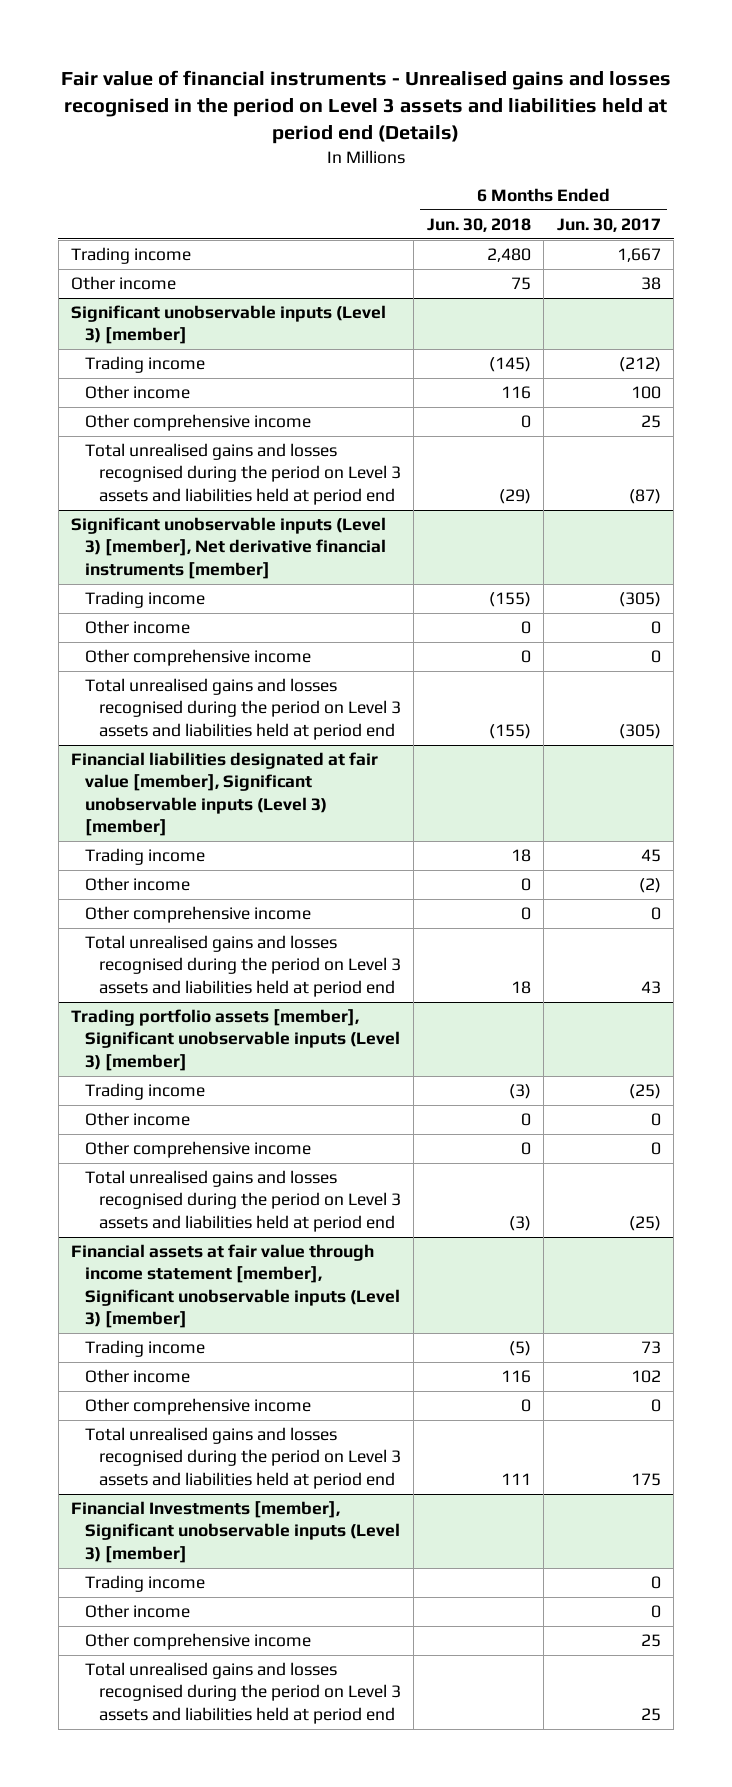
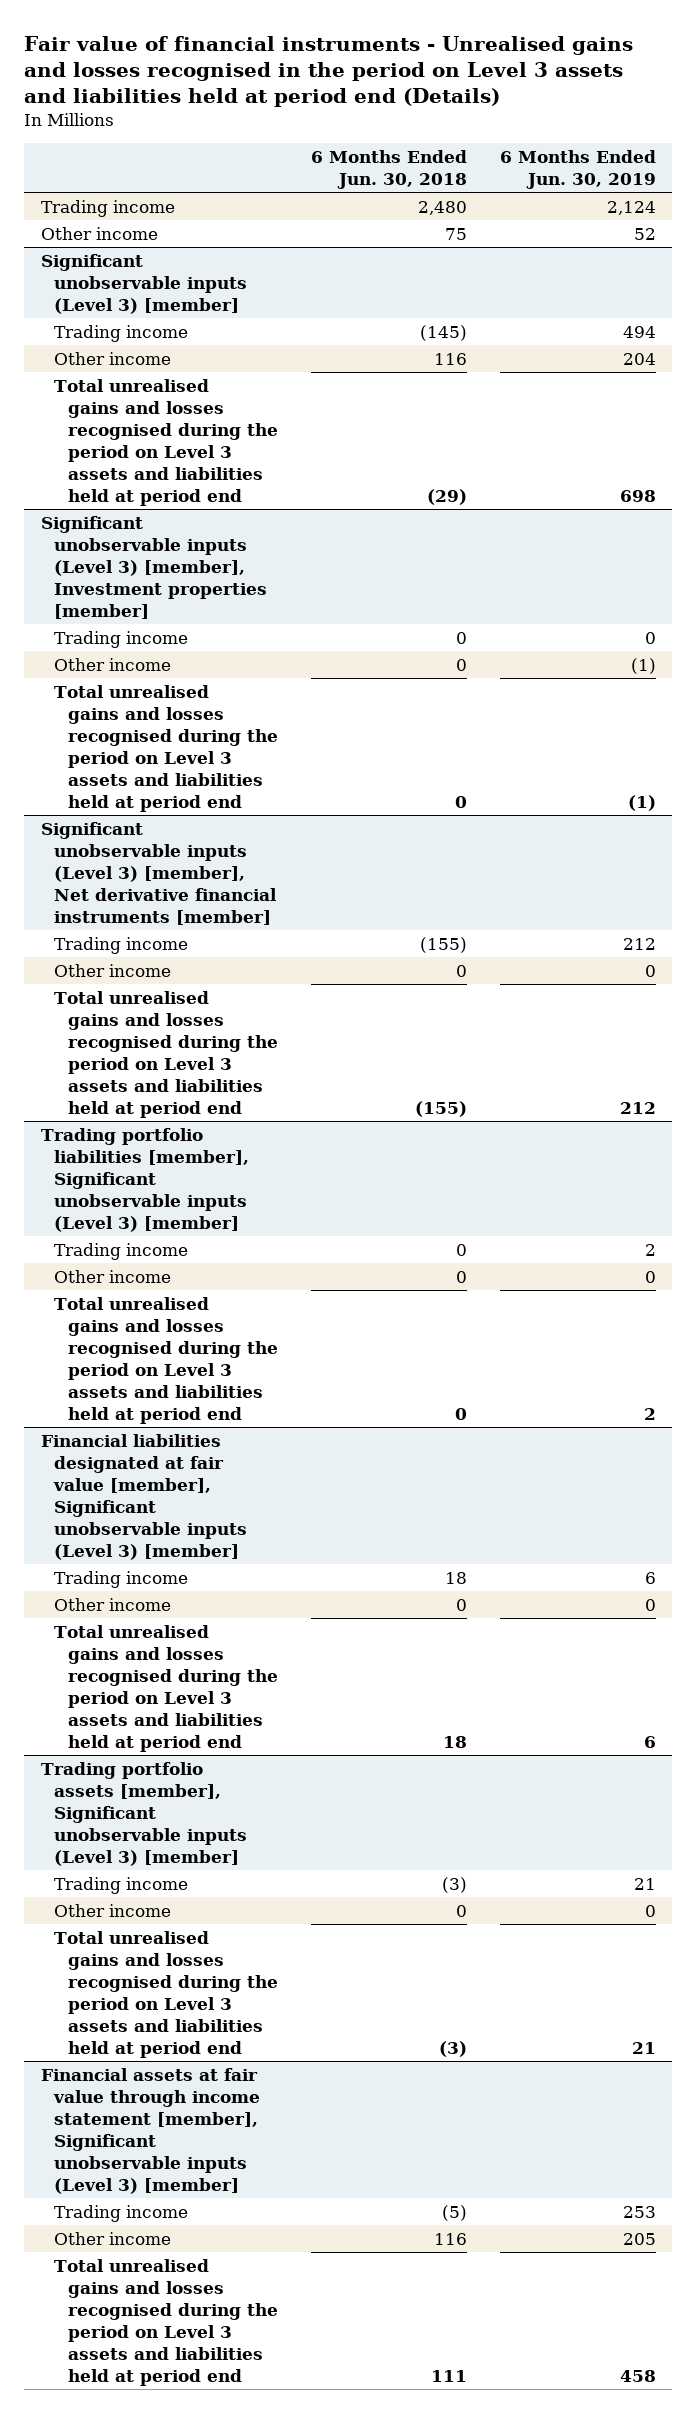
- | 6 Months Ended Jun. 30, 2018 | 6 Months Ended Jun. 30, 2017
+ | 6 Months Ended Jun. 30, 2018 | 6 Months Ended Jun. 30, 2019
@ Significant unobservable inputs (Level 3) [member]
- Other comprehensive income | 0 | 25
+ Significant unobservable inputs (Level 3) [member], Investment properties [member]
+ Trading income | 0 | 0
+ Other income | 0 | (1)
+ Total unrealised gains and losses recognised during the period on Level 3 assets and liabilities held at period end | 0 | (1)
@ Significant unobservable inputs (Level 3) [member], Net derivative financial instruments [member]
- Other comprehensive income | 0 | 0
+ Trading portfolio liabilities [member], Significant unobservable inputs (Level 3) [member]
+ Trading income | 0 | 2
+ Other income | 0 | 0
+ Total unrealised gains and losses recognised during the period on Level 3 assets and liabilities held at period end | 0 | 2
@ Financial liabilities designated at fair value [member], Significant unobservable inputs (Level 3) [member]
- Other comprehensive income | 0 | 0
@ Trading portfolio assets [member], Significant unobservable inputs (Level 3) [member]
- Other comprehensive income | 0 | 0
@ Financial assets at fair value through income statement [member], Significant unobservable inputs (Level 3) [member]
- Other comprehensive income | 0 | 0
- Financial Investments [member], Significant unobservable inputs (Level 3) [member]
- Trading income | | 0
- Other income | | 0
- Other comprehensive income | | 25
- Total unrealised gains and losses recognised during the period on Level 3 assets and liabilities held at period end | | 25

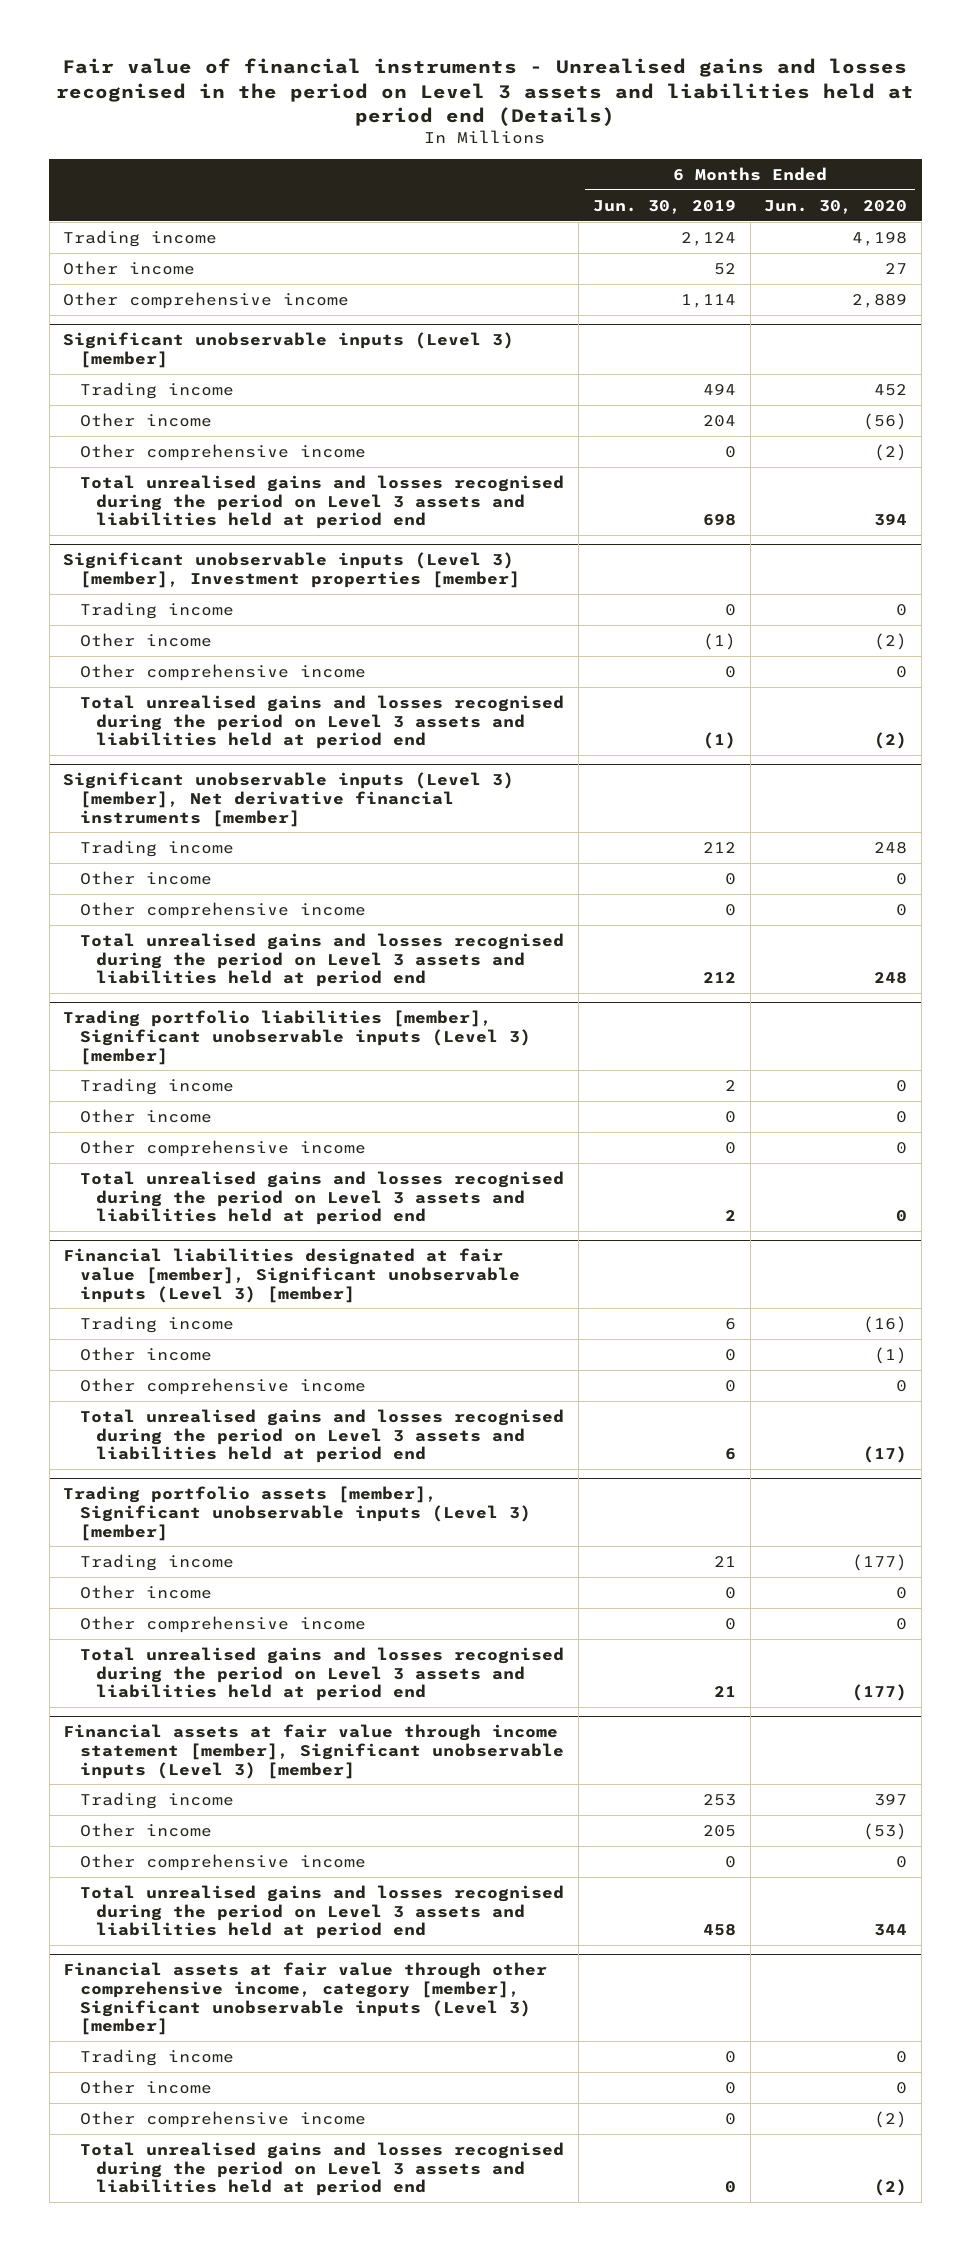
- | 6 Months Ended Jun. 30, 2018 | 6 Months Ended Jun. 30, 2019
+ | 6 Months Ended Jun. 30, 2019 | 6 Months Ended Jun. 30, 2020
+ Other comprehensive income | 1,114 | 2,889
@ Significant unobservable inputs (Level 3) [member]
+ Other comprehensive income | 0 | (2)
@ Significant unobservable inputs (Level 3) [member], Investment properties [member]
+ Other comprehensive income | 0 | 0
@ Significant unobservable inputs (Level 3) [member], Net derivative financial instruments [member]
+ Other comprehensive income | 0 | 0
@ Trading portfolio liabilities [member], Significant unobservable inputs (Level 3) [member]
+ Other comprehensive income | 0 | 0
@ Financial liabilities designated at fair value [member], Significant unobservable inputs (Level 3) [member]
+ Other comprehensive income | 0 | 0
@ Trading portfolio assets [member], Significant unobservable inputs (Level 3) [member]
+ Other comprehensive income | 0 | 0
@ Financial assets at fair value through income statement [member], Significant unobservable inputs (Level 3) [member]
+ Other comprehensive income | 0 | 0
+ Financial assets at fair value through other comprehensive income, category [member], Significant unobservable inputs (Level 3) [member]
+ Trading income | 0 | 0
+ Other income | 0 | 0
+ Other comprehensive income | 0 | (2)
+ Total unrealised gains and losses recognised during the period on Level 3 assets and liabilities held at period end | 0 | (2)

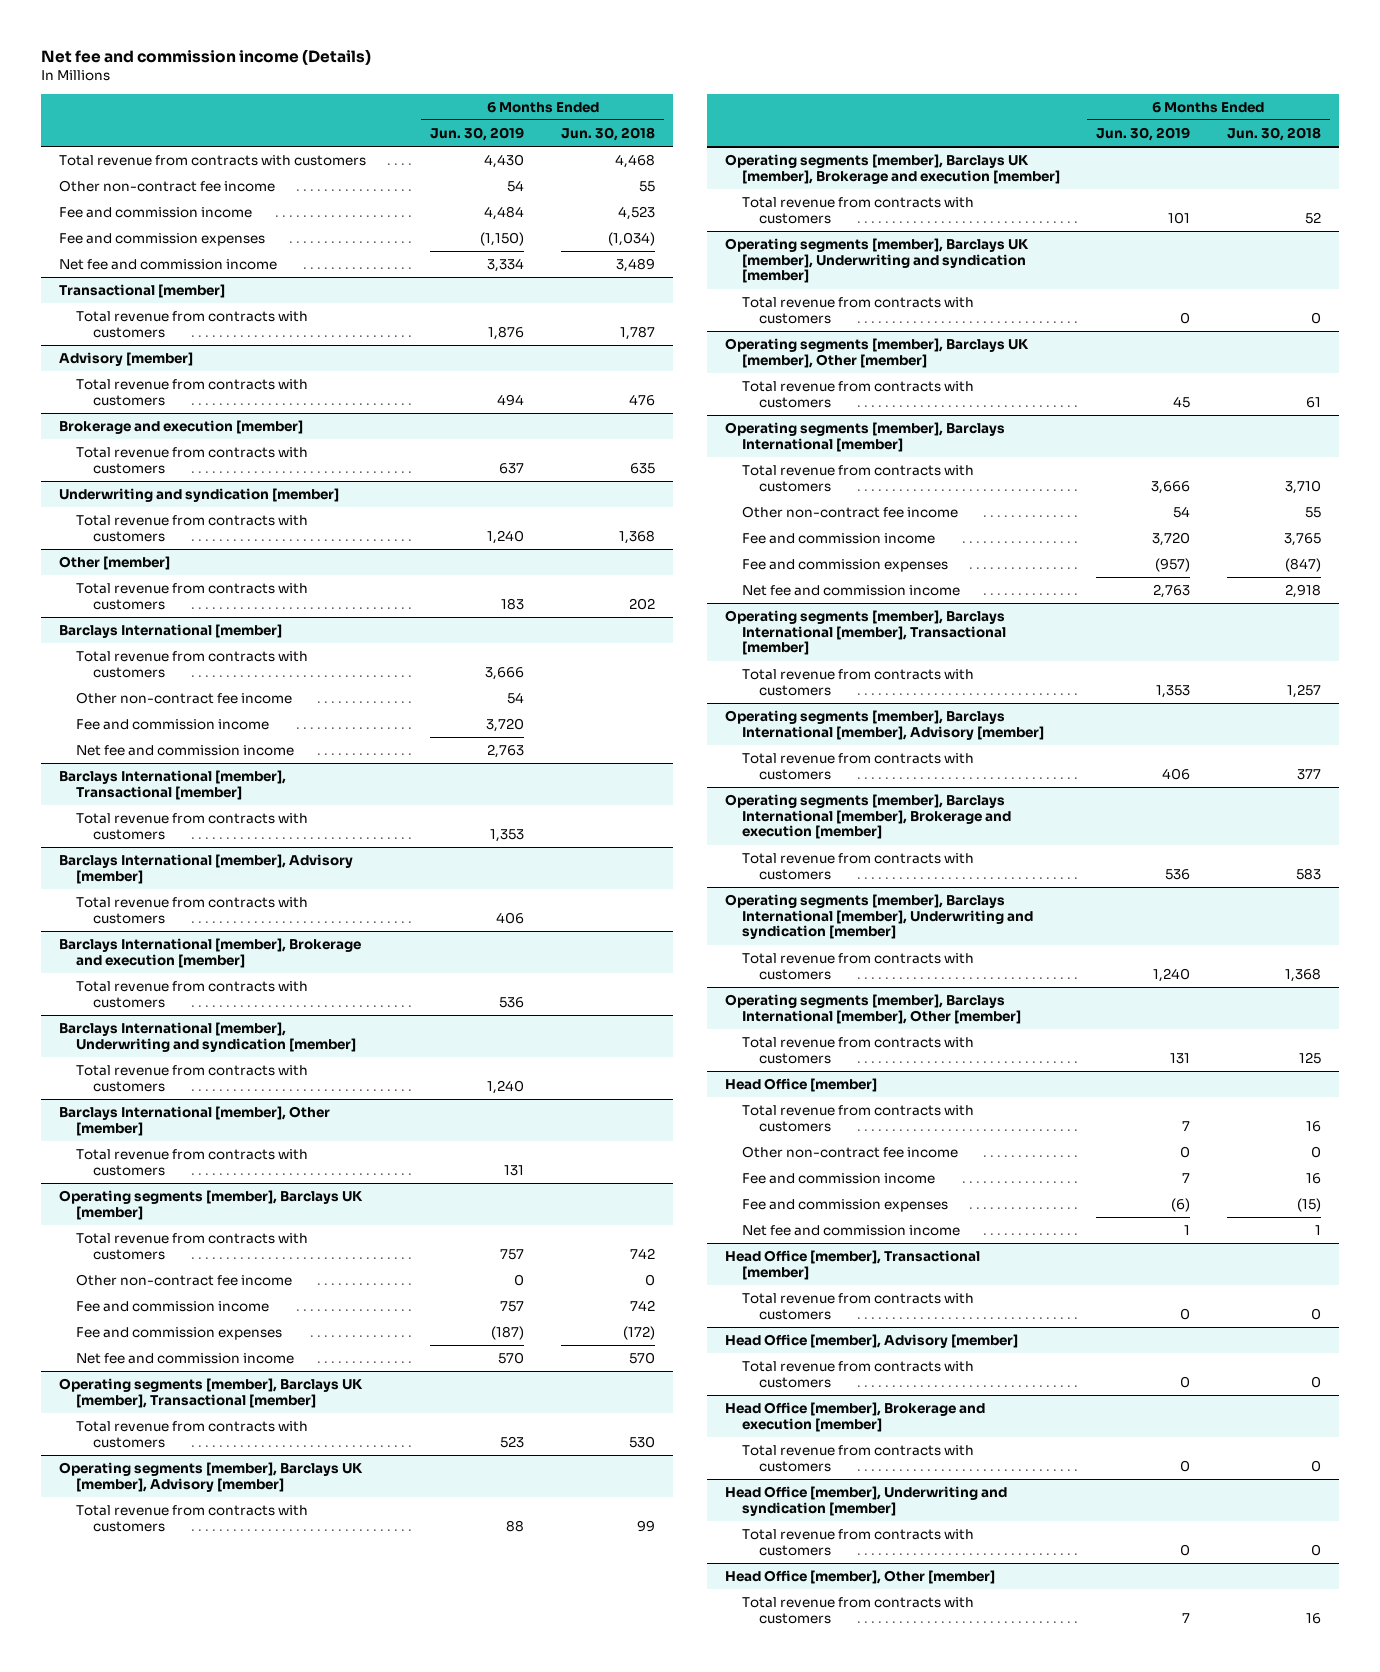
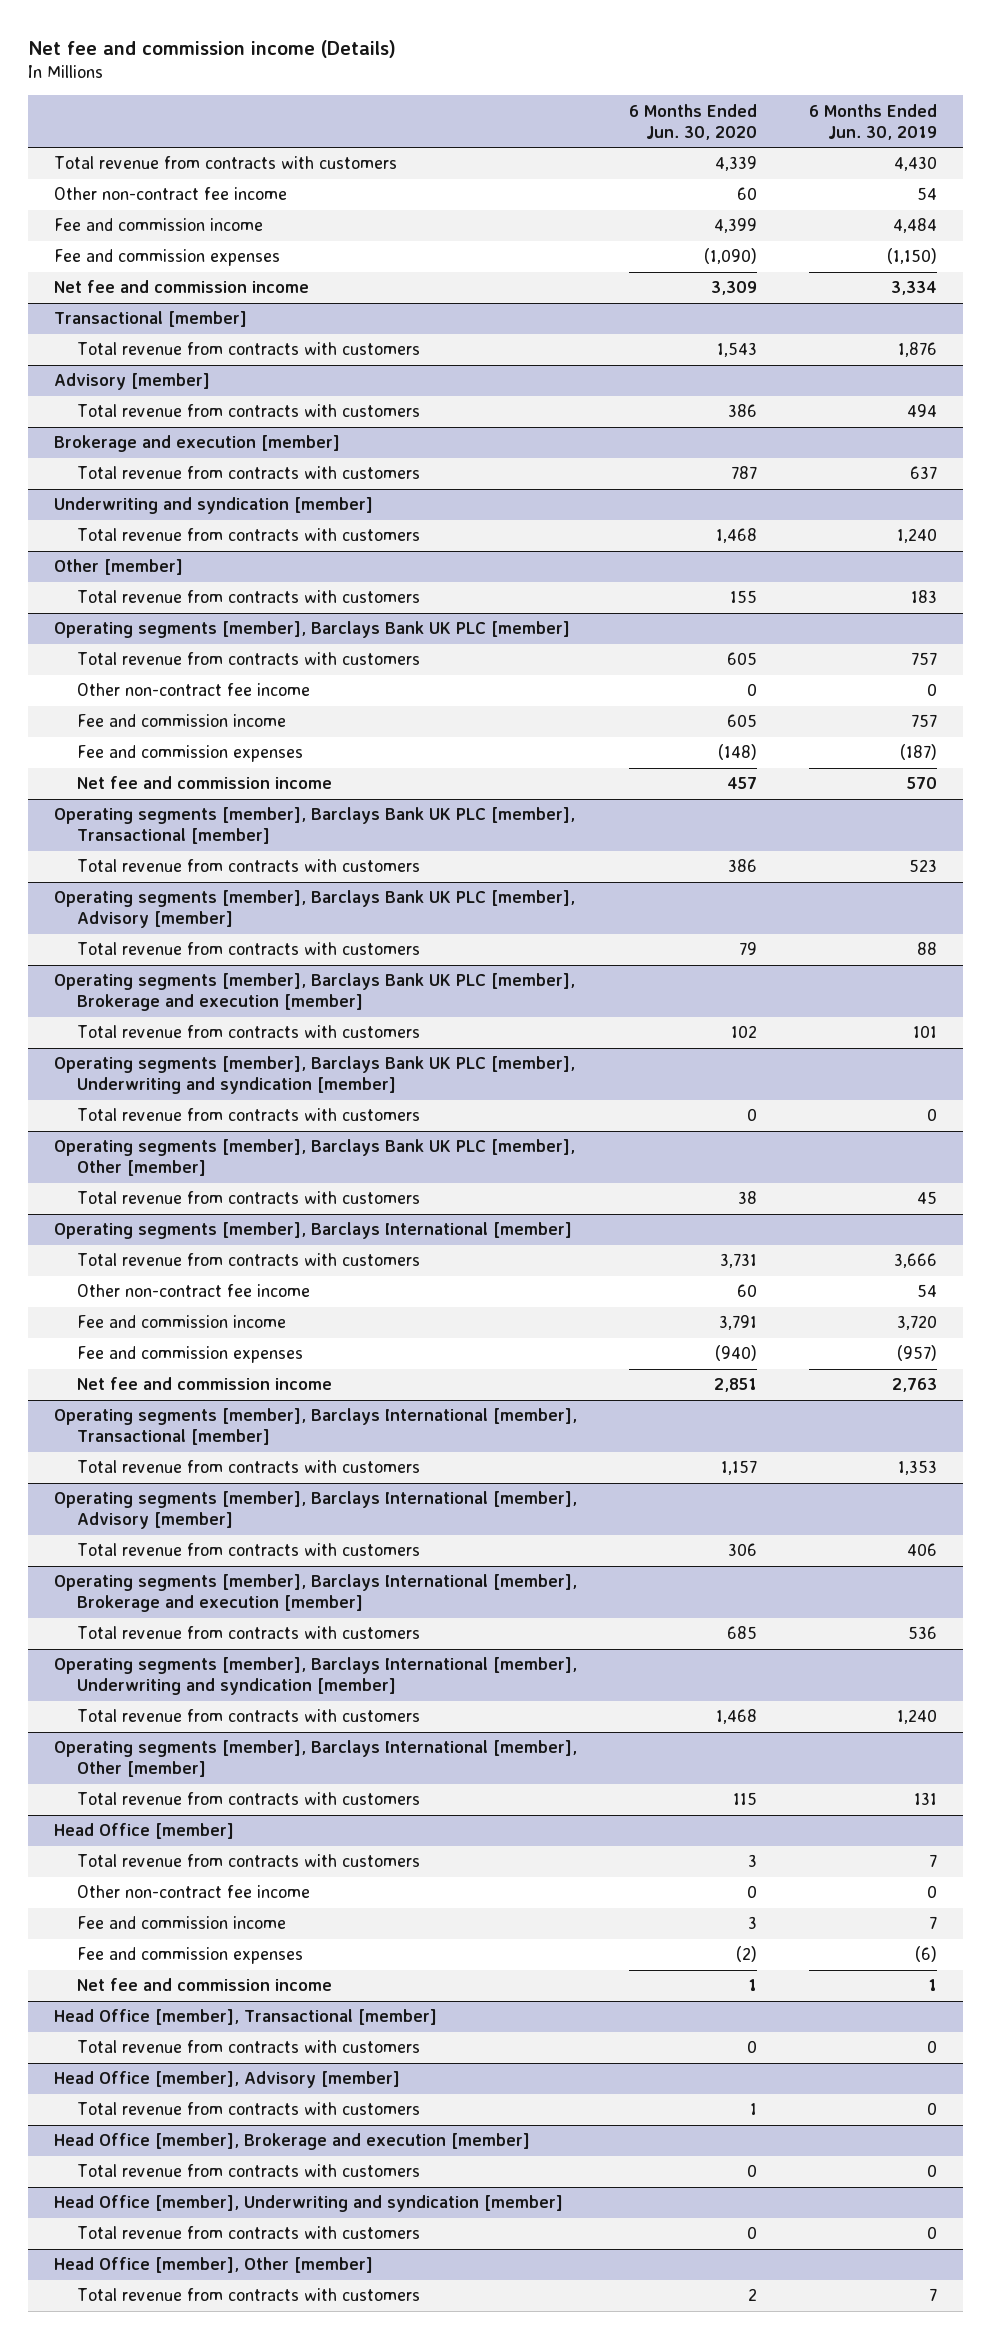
- | 6 Months Ended Jun. 30, 2019 | 6 Months Ended Jun. 30, 2018
+ | 6 Months Ended Jun. 30, 2020 | 6 Months Ended Jun. 30, 2019
- Barclays International [member]
- Total revenue from contracts with customers | 3,666 |
- Other non-contract fee income | 54 |
- Fee and commission income | 3,720 |
- Net fee and commission income | 2,763 |
- Barclays International [member], Transactional [member]
- Total revenue from contracts with customers | 1,353 |
- Barclays International [member], Advisory [member]
- Total revenue from contracts with customers | 406 |
- Barclays International [member], Brokerage and execution [member]
- Total revenue from contracts with customers | 536 |
- Barclays International [member], Underwriting and syndication [member]
- Total revenue from contracts with customers | 1,240 |
- Barclays International [member], Other [member]
- Total revenue from contracts with customers | 131 |
- Operating segments [member], Barclays UK [member]
+ Operating segments [member], Barclays Bank UK PLC [member]
- Operating segments [member], Barclays UK [member], Transactional [member]
+ Operating segments [member], Barclays Bank UK PLC [member], Transactional [member]
- Operating segments [member], Barclays UK [member], Advisory [member]
+ Operating segments [member], Barclays Bank UK PLC [member], Advisory [member]
- Operating segments [member], Barclays UK [member], Brokerage and execution [member]
+ Operating segments [member], Barclays Bank UK PLC [member], Brokerage and execution [member]
- Operating segments [member], Barclays UK [member], Underwriting and syndication [member]
+ Operating segments [member], Barclays Bank UK PLC [member], Underwriting and syndication [member]
- Operating segments [member], Barclays UK [member], Other [member]
+ Operating segments [member], Barclays Bank UK PLC [member], Other [member]

